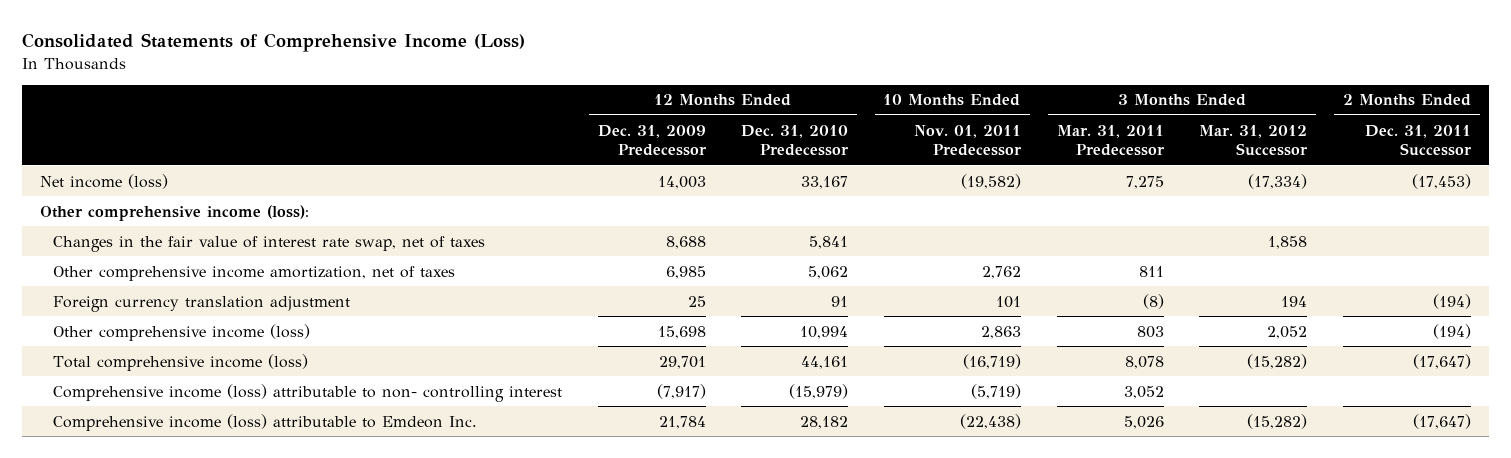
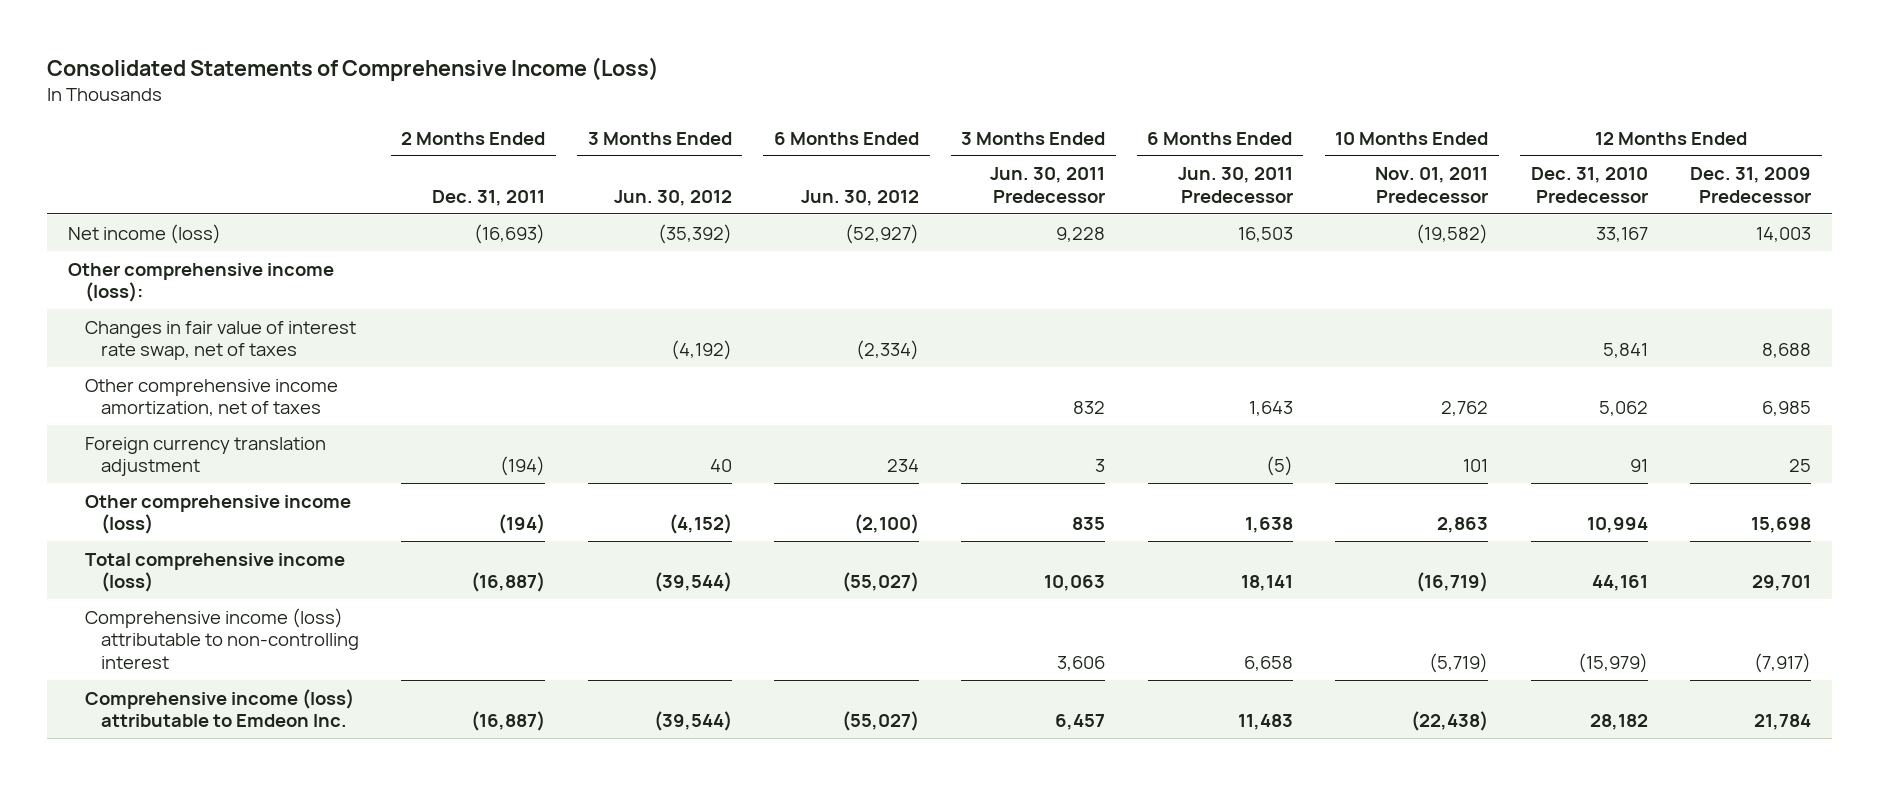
- | 12 Months Ended Dec. 31, 2009 Predecessor | 12 Months Ended Dec. 31, 2010 Predecessor | 10 Months Ended Nov. 01, 2011 Predecessor | 3 Months Ended Mar. 31, 2011 Predecessor | 3 Months Ended Mar. 31, 2012 Successor | 2 Months Ended Dec. 31, 2011 Successor
+ | 2 Months Ended Dec. 31, 2011 | 3 Months Ended Jun. 30, 2012 | 6 Months Ended Jun. 30, 2012 | 3 Months Ended Jun. 30, 2011 Predecessor | 6 Months Ended Jun. 30, 2011 Predecessor | 10 Months Ended Nov. 01, 2011 Predecessor | 12 Months Ended Dec. 31, 2010 Predecessor | 12 Months Ended Dec. 31, 2009 Predecessor
- Changes in the fair value of interest rate swap, net of taxes | 8,688 | 5,841 | | | 1,858 |
+ Changes in fair value of interest rate swap, net of taxes | | (4,192) | (2,334) | | | | 5,841 | 8,688
- Comprehensive income (loss) attributable to non- controlling interest | (7,917) | (15,979) | (5,719) | 3,052 | |
+ Comprehensive income (loss) attributable to non-controlling interest | | | | 3,606 | 6,658 | (5,719) | (15,979) | (7,917)

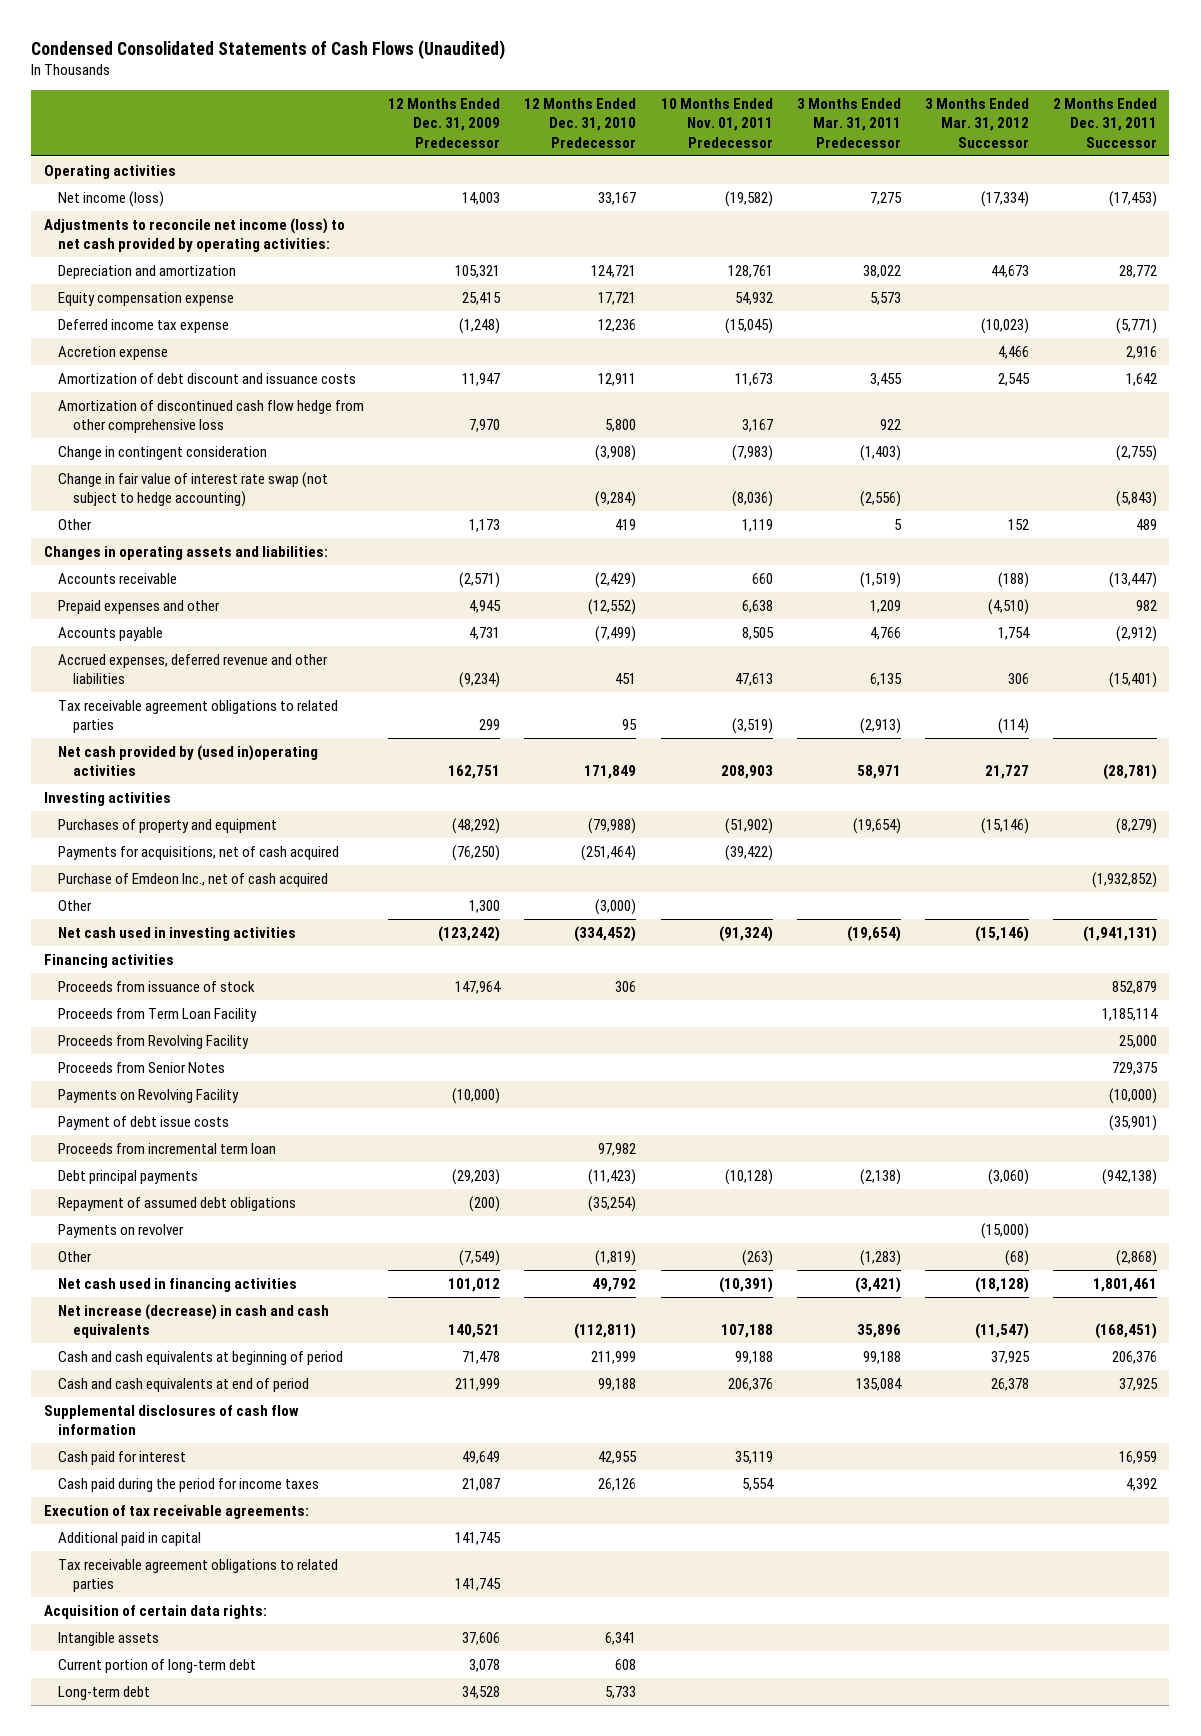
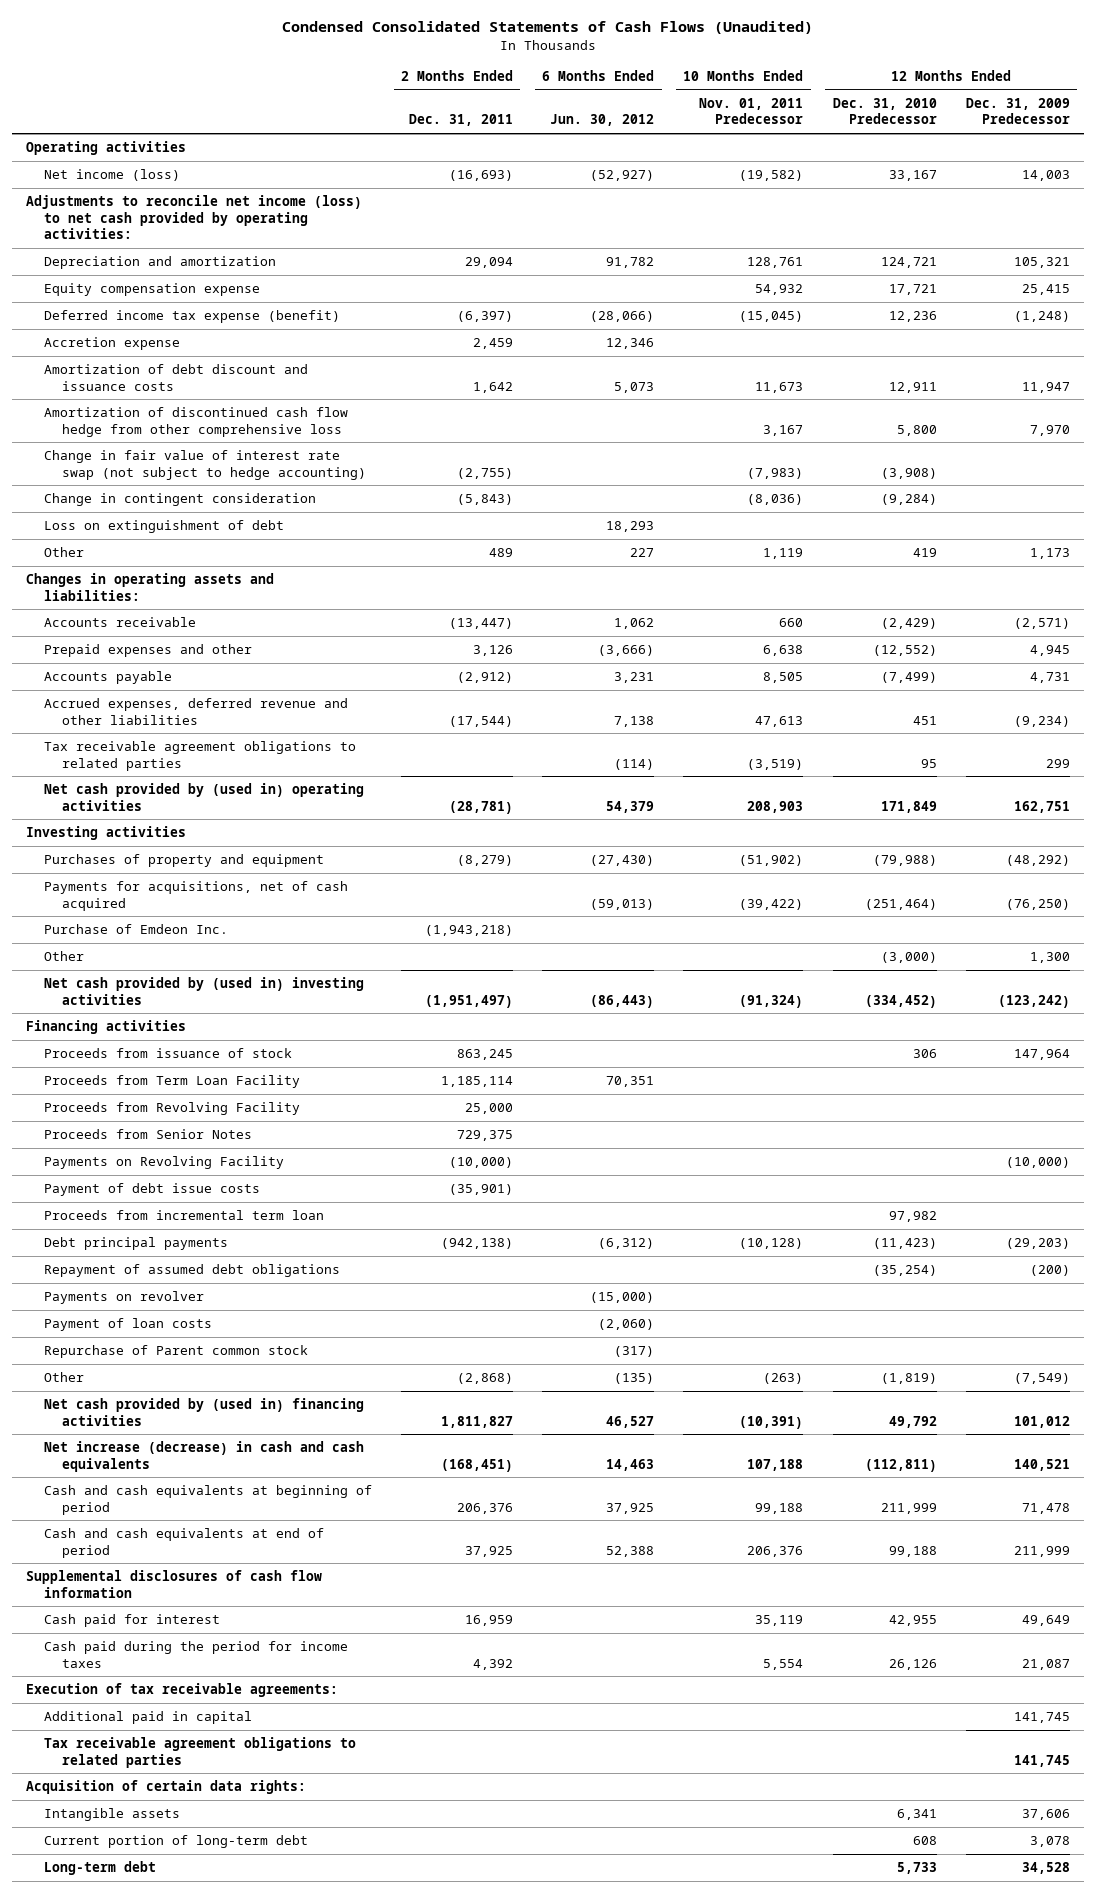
- | 12 Months Ended Dec. 31, 2009 Predecessor | 12 Months Ended Dec. 31, 2010 Predecessor | 10 Months Ended Nov. 01, 2011 Predecessor | 3 Months Ended Mar. 31, 2011 Predecessor | 3 Months Ended Mar. 31, 2012 Successor | 2 Months Ended Dec. 31, 2011 Successor
+ | 2 Months Ended Dec. 31, 2011 | 6 Months Ended Jun. 30, 2012 | 10 Months Ended Nov. 01, 2011 Predecessor | 12 Months Ended Dec. 31, 2010 Predecessor | 12 Months Ended Dec. 31, 2009 Predecessor
- Deferred income tax expense | (1,248) | 12,236 | (15,045) | | (10,023) | (5,771)
+ Deferred income tax expense (benefit) | (6,397) | (28,066) | (15,045) | 12,236 | (1,248)
- Change in contingent consideration | | (3,908) | (7,983) | (1,403) | | (2,755)
- Change in fair value of interest rate swap (not subject to hedge accounting) | | (9,284) | (8,036) | (2,556) | | (5,843)
+ Change in fair value of interest rate swap (not subject to hedge accounting) | (2,755) | | (7,983) | (3,908) |
+ Change in contingent consideration | (5,843) | | (8,036) | (9,284) |
+ Loss on extinguishment of debt | | 18,293 | | |
- Net cash provided by (used in)operating activities | 162,751 | 171,849 | 208,903 | 58,971 | 21,727 | (28,781)
+ Net cash provided by (used in) operating activities | (28,781) | 54,379 | 208,903 | 171,849 | 162,751
- Purchase of Emdeon Inc., net of cash acquired | | | | | | (1,932,852)
+ Purchase of Emdeon Inc. | (1,943,218) | | | |
- Net cash used in investing activities | (123,242) | (334,452) | (91,324) | (19,654) | (15,146) | (1,941,131)
+ Net cash provided by (used in) investing activities | (1,951,497) | (86,443) | (91,324) | (334,452) | (123,242)
+ Payment of loan costs | | (2,060) | | |
+ Repurchase of Parent common stock | | (317) | | |
- Net cash used in financing activities | 101,012 | 49,792 | (10,391) | (3,421) | (18,128) | 1,801,461
+ Net cash provided by (used in) financing activities | 1,811,827 | 46,527 | (10,391) | 49,792 | 101,012

